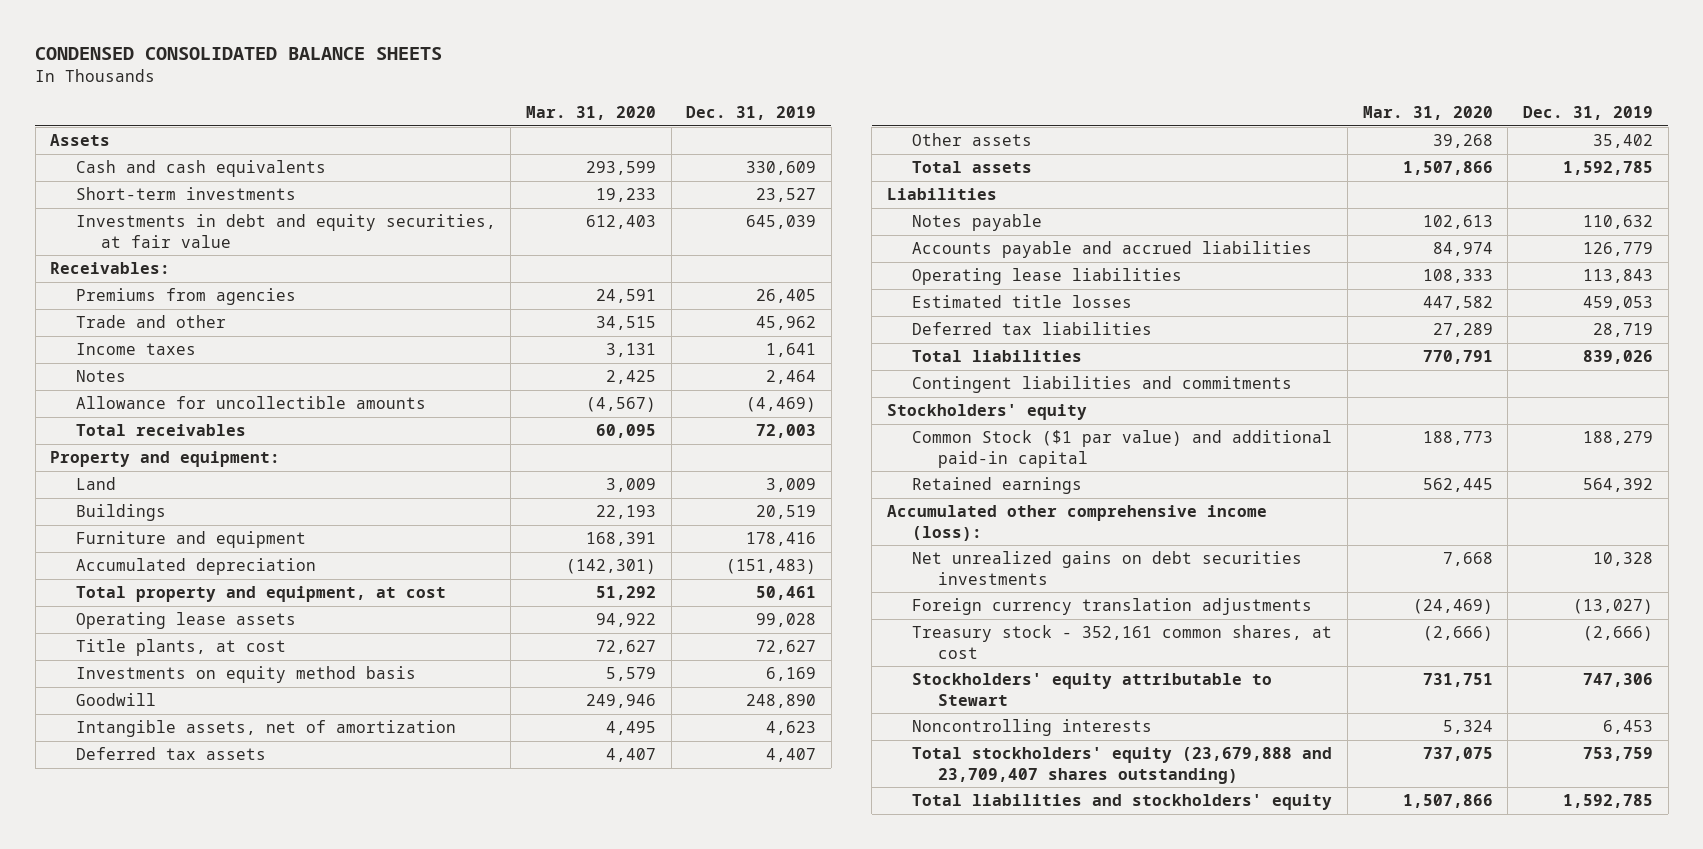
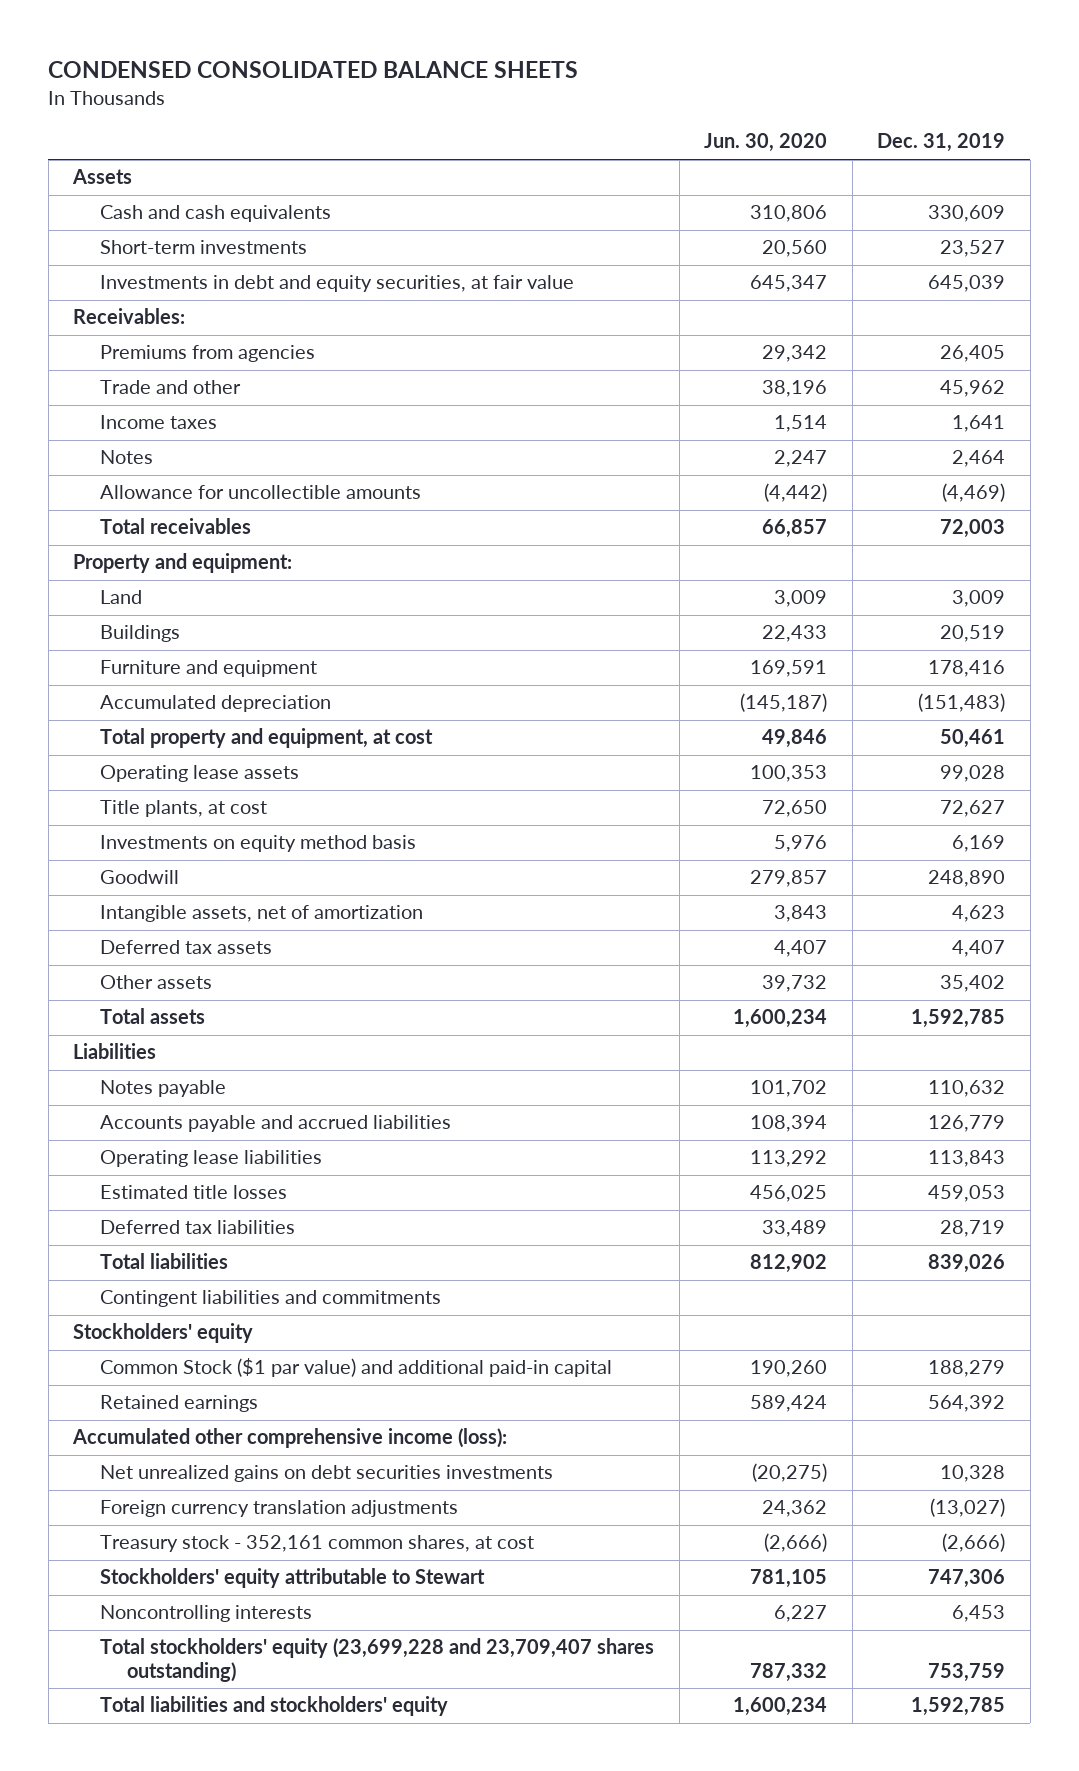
- | Mar. 31, 2020 | Dec. 31, 2019
+ | Jun. 30, 2020 | Dec. 31, 2019
- Total stockholders' equity (23,679,888 and 23,709,407 shares outstanding) | 737,075 | 753,759
+ Total stockholders' equity (23,699,228 and 23,709,407 shares outstanding) | 787,332 | 753,759

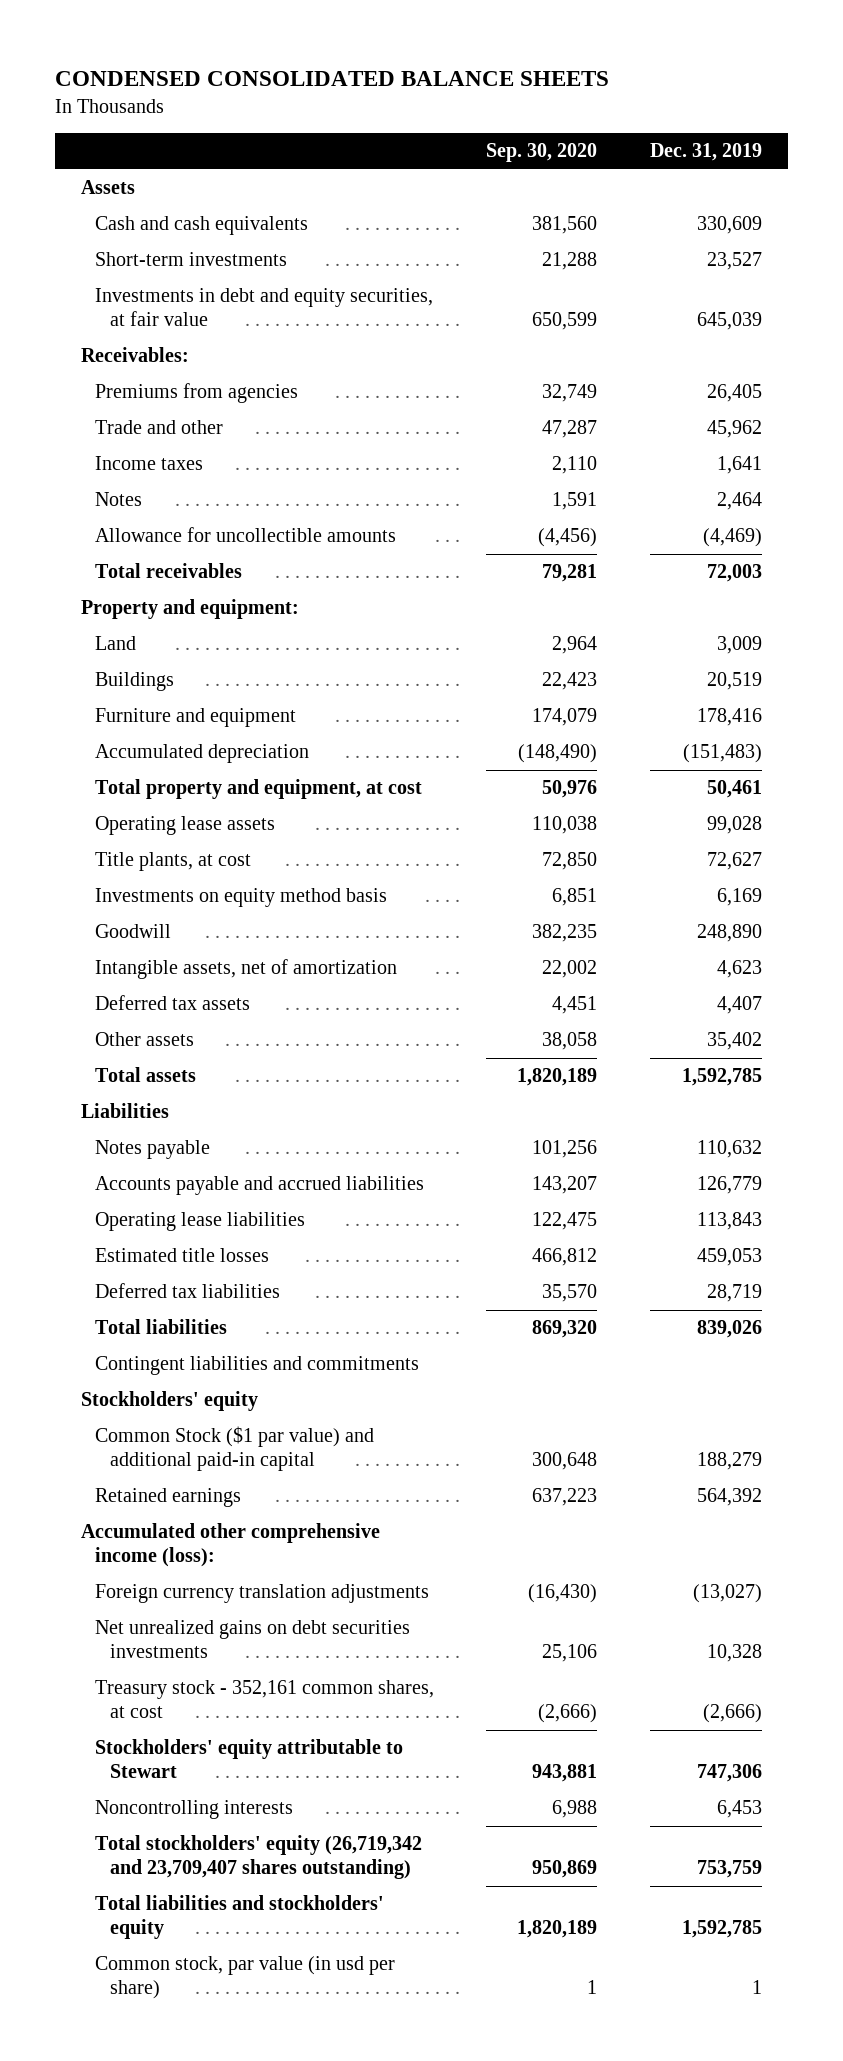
- | Jun. 30, 2020 | Dec. 31, 2019
+ | Sep. 30, 2020 | Dec. 31, 2019
moved down: Net unrealized gains on debt securities investments | 25,106 | 10,328
- Total stockholders' equity (23,699,228 and 23,709,407 shares outstanding) | 787,332 | 753,759
+ Total stockholders' equity (26,719,342 and 23,709,407 shares outstanding) | 950,869 | 753,759
+ Common stock, par value (in usd per share) | 1 | 1

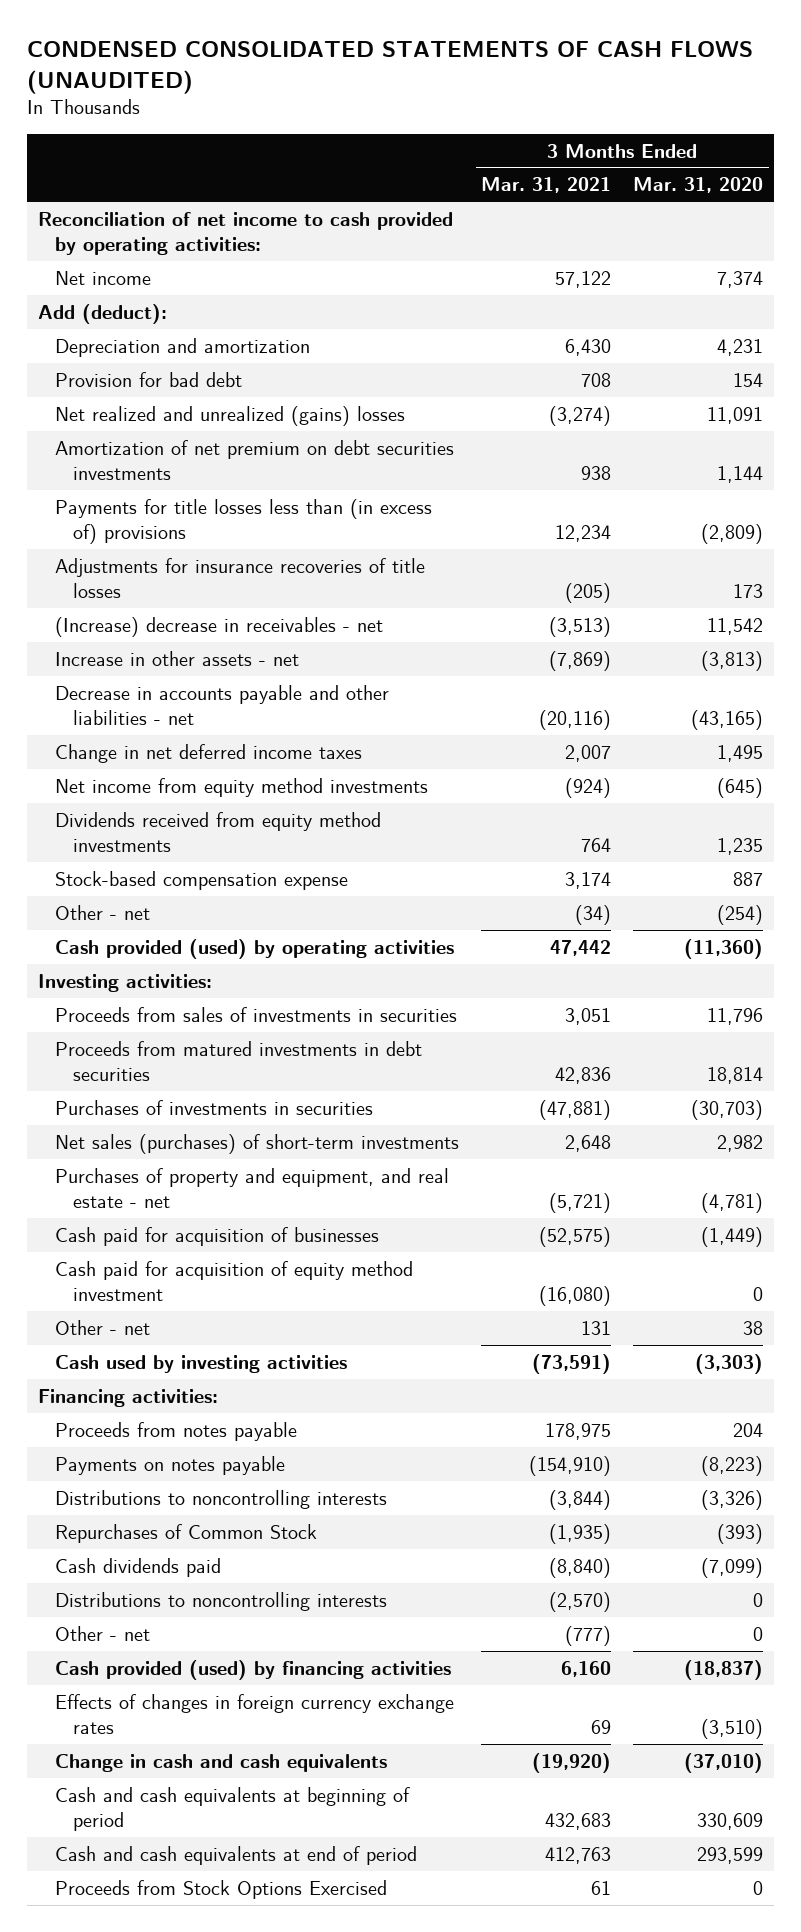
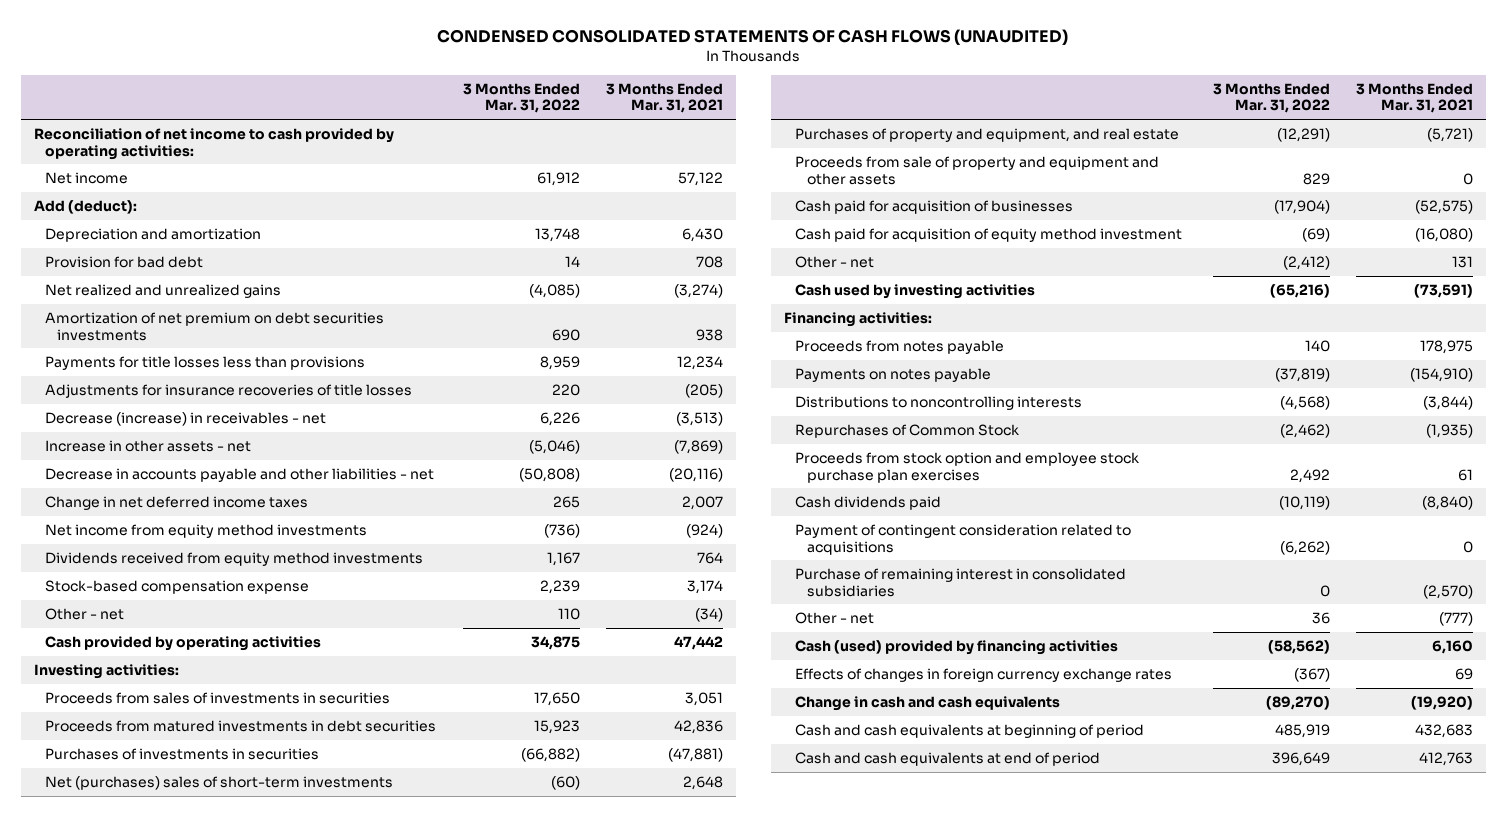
- | 3 Months Ended Mar. 31, 2021 | 3 Months Ended Mar. 31, 2020
+ | 3 Months Ended Mar. 31, 2022 | 3 Months Ended Mar. 31, 2021
- Net realized and unrealized (gains) losses | (3,274) | 11,091
+ Net realized and unrealized gains | (4,085) | (3,274)
- Payments for title losses less than (in excess of) provisions | 12,234 | (2,809)
+ Payments for title losses less than provisions | 8,959 | 12,234
- (Increase) decrease in receivables - net | (3,513) | 11,542
+ Decrease (increase) in receivables - net | 6,226 | (3,513)
- Cash provided (used) by operating activities | 47,442 | (11,360)
+ Cash provided by operating activities | 34,875 | 47,442
- Net sales (purchases) of short-term investments | 2,648 | 2,982
- Purchases of property and equipment, and real estate - net | (5,721) | (4,781)
+ Net (purchases) sales of short-term investments | (60) | 2,648
+ Purchases of property and equipment, and real estate | (12,291) | (5,721)
+ Proceeds from sale of property and equipment and other assets | 829 | 0
+ Proceeds from stock option and employee stock purchase plan exercises | 2,492 | 61
- Distributions to noncontrolling interests | (2,570) | 0
+ Payment of contingent consideration related to acquisitions | (6,262) | 0
+ Purchase of remaining interest in consolidated subsidiaries | 0 | (2,570)
- Cash provided (used) by financing activities | 6,160 | (18,837)
+ Cash (used) provided by financing activities | (58,562) | 6,160
- Proceeds from Stock Options Exercised | 61 | 0

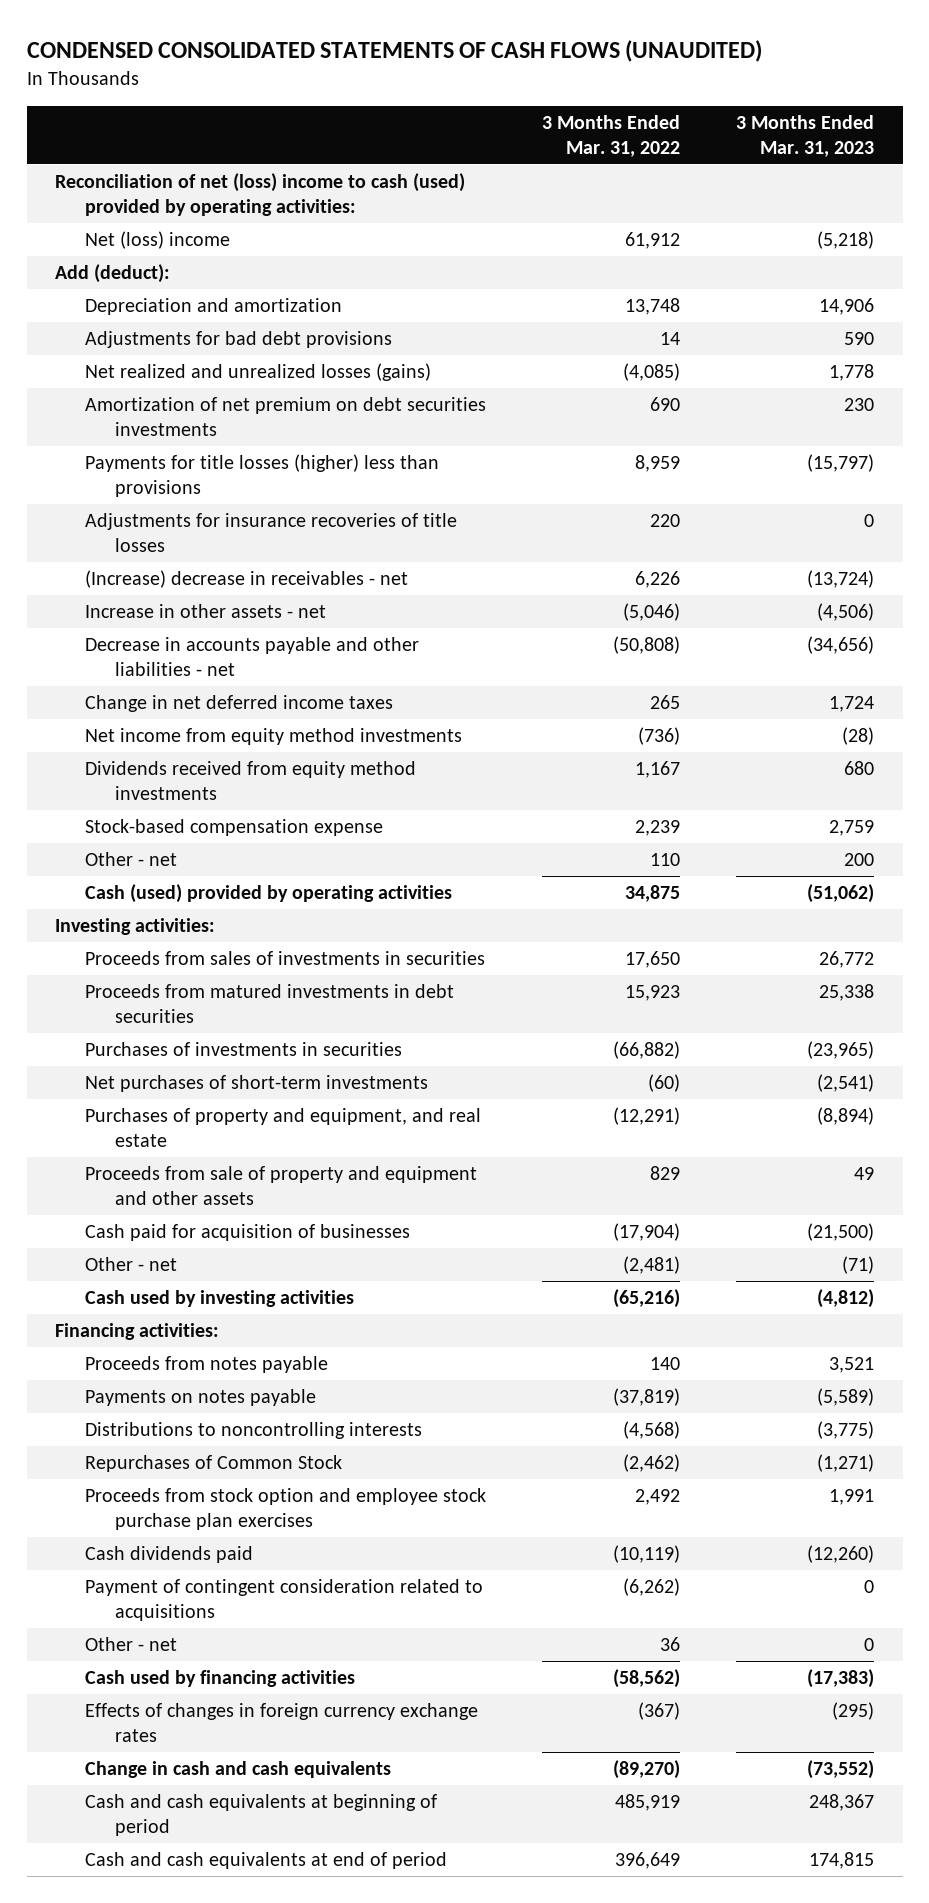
- | 3 Months Ended Mar. 31, 2022 | 3 Months Ended Mar. 31, 2021
+ | 3 Months Ended Mar. 31, 2022 | 3 Months Ended Mar. 31, 2023
- Reconciliation of net income to cash provided by operating activities:
- Net income | 61,912 | 57,122
+ Reconciliation of net (loss) income to cash (used) provided by operating activities:
+ Net (loss) income | 61,912 | (5,218)
- Provision for bad debt | 14 | 708
- Net realized and unrealized gains | (4,085) | (3,274)
+ Adjustments for bad debt provisions | 14 | 590
+ Net realized and unrealized losses (gains) | (4,085) | 1,778
- Payments for title losses less than provisions | 8,959 | 12,234
+ Payments for title losses (higher) less than provisions | 8,959 | (15,797)
- Decrease (increase) in receivables - net | 6,226 | (3,513)
+ (Increase) decrease in receivables - net | 6,226 | (13,724)
- Cash provided by operating activities | 34,875 | 47,442
+ Cash (used) provided by operating activities | 34,875 | (51,062)
- Net (purchases) sales of short-term investments | (60) | 2,648
+ Net purchases of short-term investments | (60) | (2,541)
- Cash paid for acquisition of equity method investment | (69) | (16,080)
- Other - net | (2,412) | 131
+ Other - net | (2,481) | (71)
- Purchase of remaining interest in consolidated subsidiaries | 0 | (2,570)
- Cash (used) provided by financing activities | (58,562) | 6,160
+ Cash used by financing activities | (58,562) | (17,383)

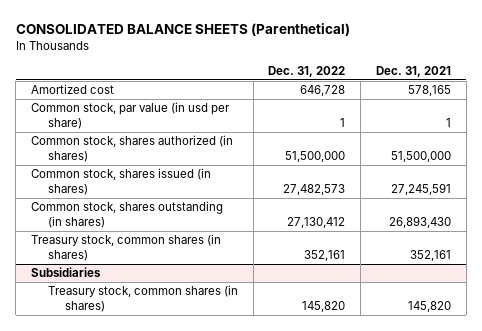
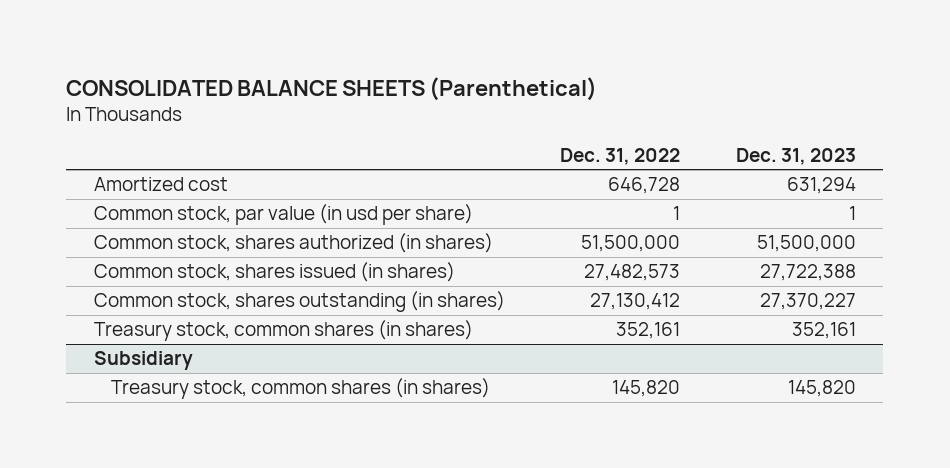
- | Dec. 31, 2022 | Dec. 31, 2021
+ | Dec. 31, 2022 | Dec. 31, 2023
- Subsidiaries
+ Subsidiary

